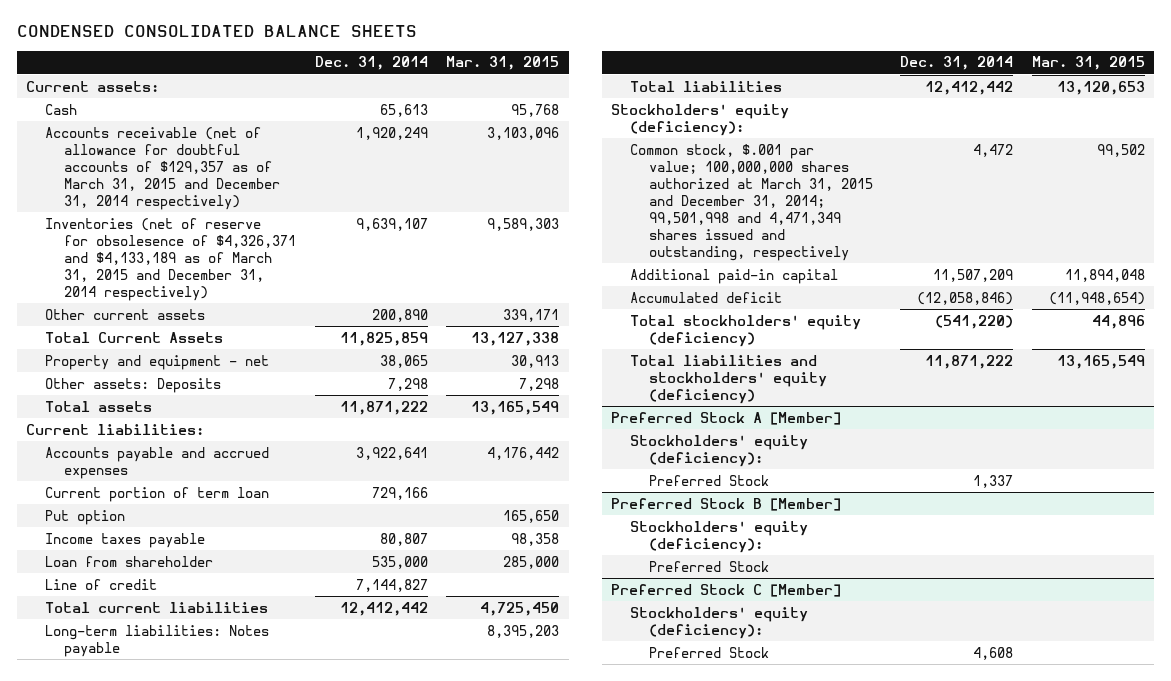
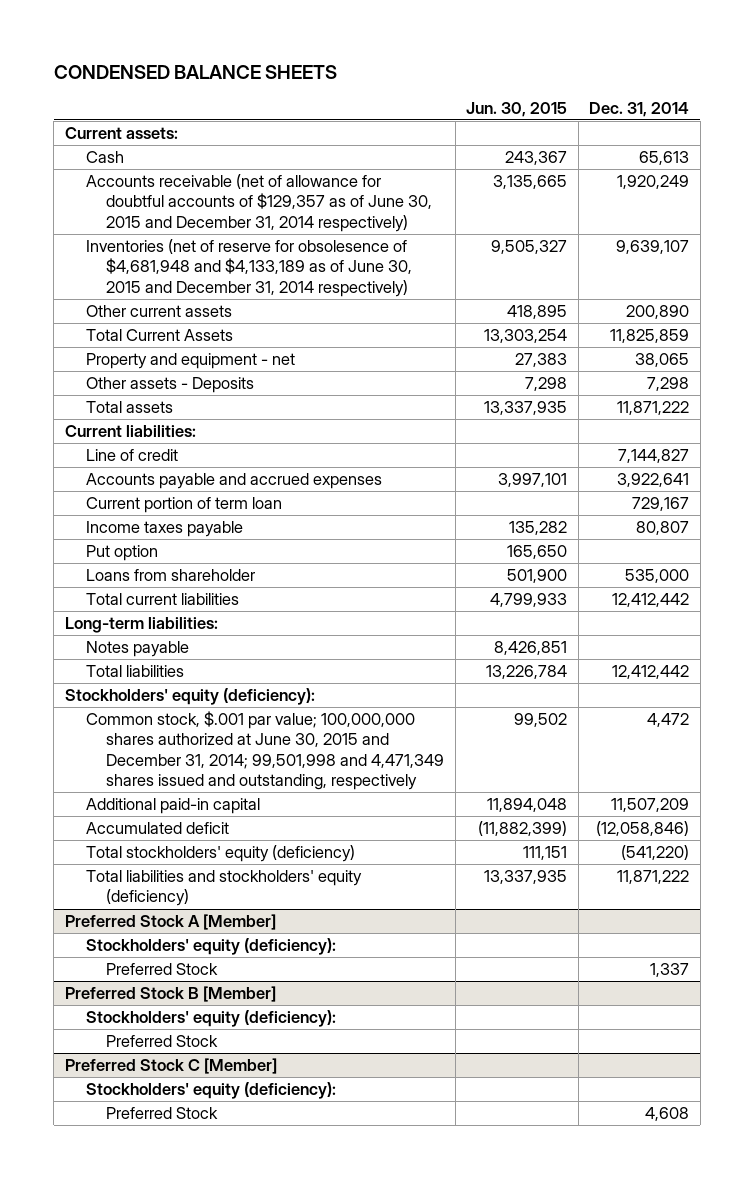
- CONDENSED CONSOLIDATED BALANCE SHEETS
+ CONDENSED BALANCE SHEETS
- | Dec. 31, 2014 | Mar. 31, 2015
+ | Jun. 30, 2015 | Dec. 31, 2014
- Accounts receivable (net of allowance for doubtful accounts of $129,357 as of March 31, 2015 and December 31, 2014 respectively) | 1,920,249 | 3,103,096
- Inventories (net of reserve for obsolesence of $4,326,371 and $4,133,189 as of March 31, 2015 and December 31, 2014 respectively) | 9,639,107 | 9,589,303
+ Accounts receivable (net of allowance for doubtful accounts of $129,357 as of June 30, 2015 and December 31, 2014 respectively) | 3,135,665 | 1,920,249
+ Inventories (net of reserve for obsolesence of $4,681,948 and $4,133,189 as of June 30, 2015 and December 31, 2014 respectively) | 9,505,327 | 9,639,107
- Other assets: Deposits | 7,298 | 7,298
+ Other assets - Deposits | 7,298 | 7,298
moved up: Line of credit | | 7,144,827
- Current portion of term loan | 729,166 |
+ Current portion of term loan | | 729,167
- Loan from shareholder | 535,000 | 285,000
moved down: Put option | 165,650 |
+ Loans from shareholder | 501,900 | 535,000
- Long-term liabilities: Notes payable | | 8,395,203
+ Long-term liabilities:
+ Notes payable | 8,426,851 |
- Common stock, $.001 par value; 100,000,000 shares authorized at March 31, 2015 and December 31, 2014; 99,501,998 and 4,471,349 shares issued and outstanding, respectively | 4,472 | 99,502
+ Common stock, $.001 par value; 100,000,000 shares authorized at June 30, 2015 and December 31, 2014; 99,501,998 and 4,471,349 shares issued and outstanding, respectively | 99,502 | 4,472

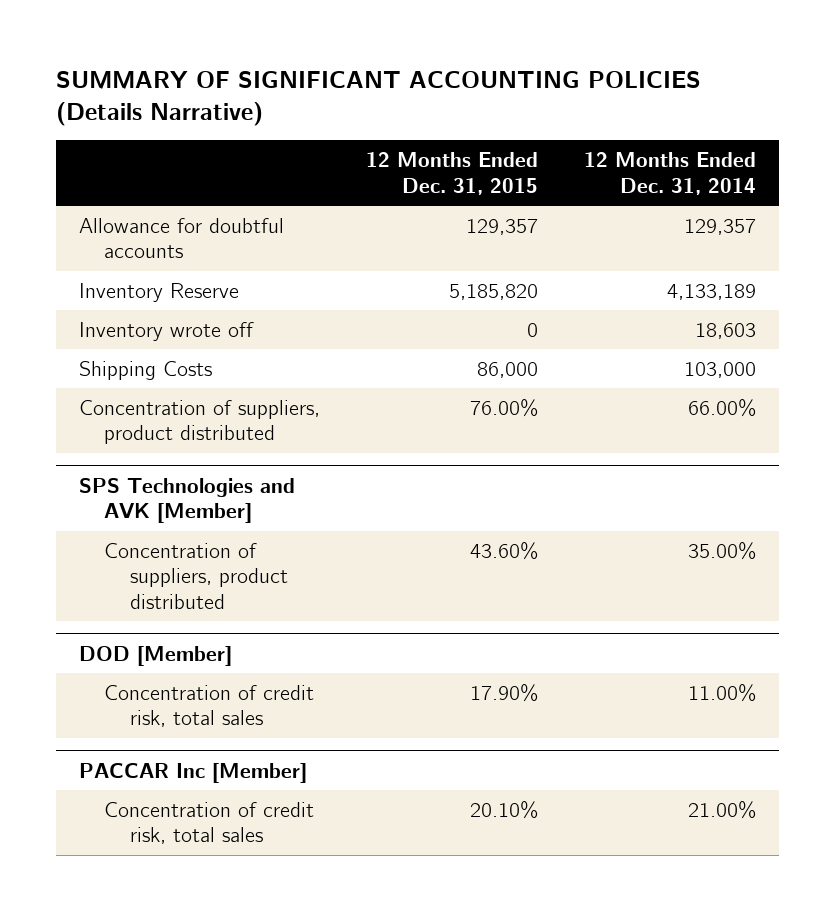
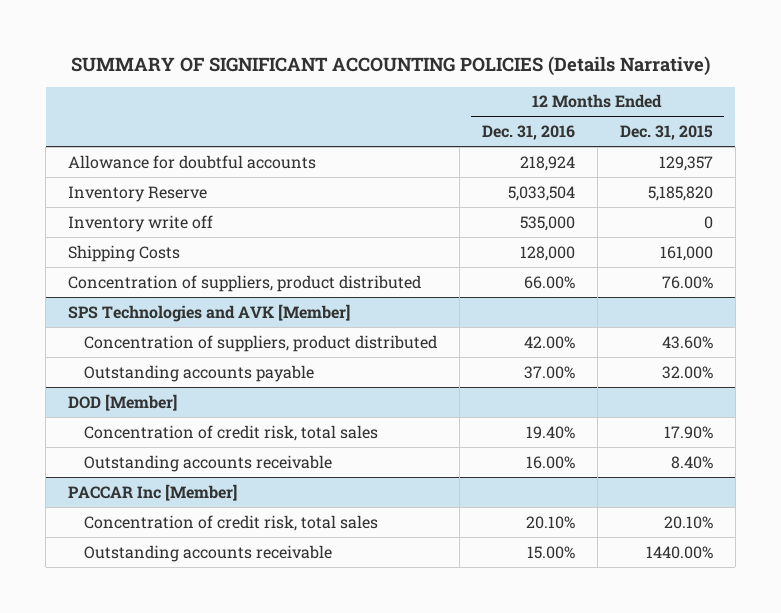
- | 12 Months Ended Dec. 31, 2015 | 12 Months Ended Dec. 31, 2014
+ | 12 Months Ended Dec. 31, 2016 | 12 Months Ended Dec. 31, 2015
- Inventory wrote off | 0 | 18,603
- Shipping Costs | 86,000 | 103,000
+ Inventory write off | 535,000 | 0
+ Shipping Costs | 128,000 | 161,000
@ SPS Technologies and AVK [Member]
+ Outstanding accounts payable | 37.00% | 32.00%
@ DOD [Member]
+ Outstanding accounts receivable | 16.00% | 8.40%
@ PACCAR Inc [Member]
+ Outstanding accounts receivable | 15.00% | 1440.00%

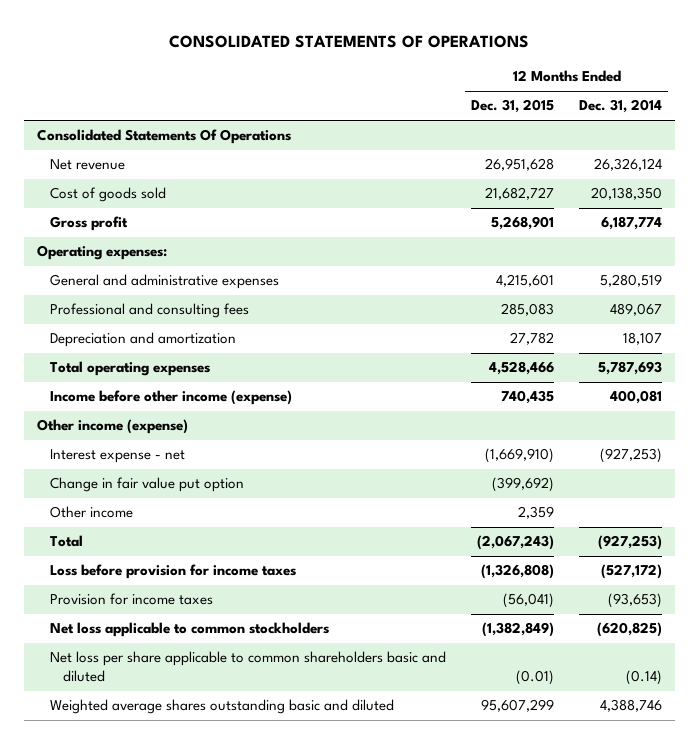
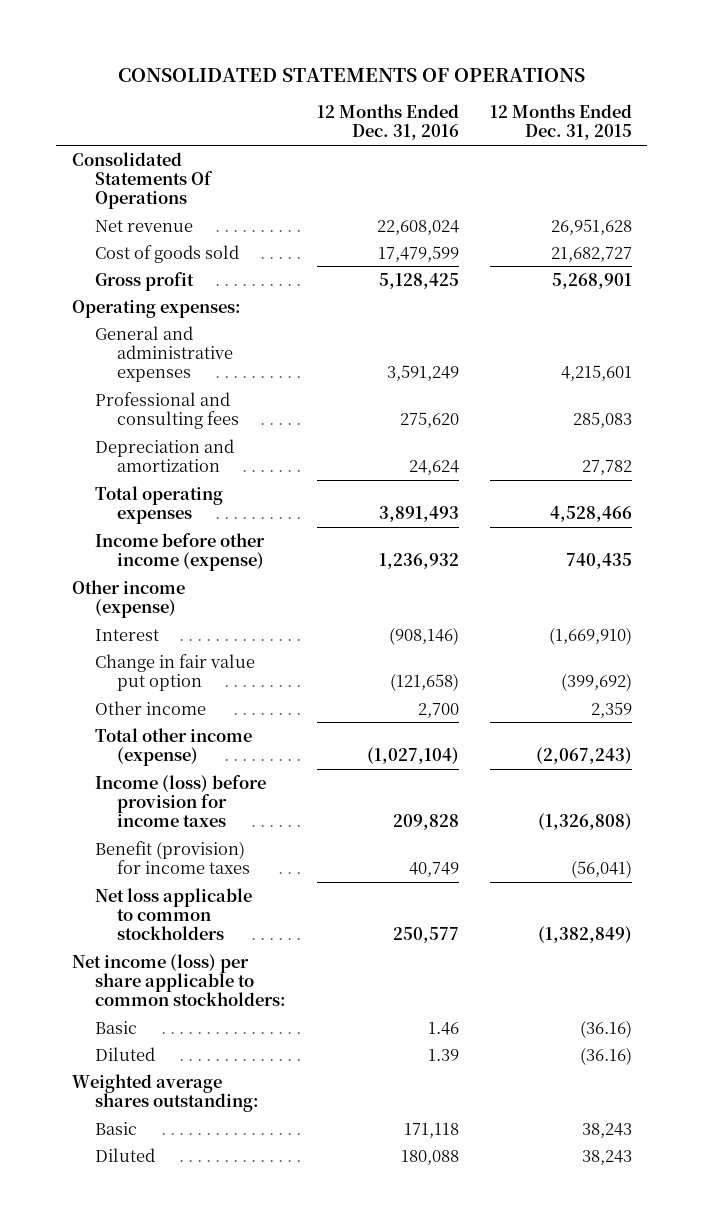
- | 12 Months Ended Dec. 31, 2015 | 12 Months Ended Dec. 31, 2014
+ | 12 Months Ended Dec. 31, 2016 | 12 Months Ended Dec. 31, 2015
- Interest expense - net | (1,669,910) | (927,253)
+ Interest | (908,146) | (1,669,910)
- Total | (2,067,243) | (927,253)
- Loss before provision for income taxes | (1,326,808) | (527,172)
- Provision for income taxes | (56,041) | (93,653)
+ Total other income (expense) | (1,027,104) | (2,067,243)
+ Income (loss) before provision for income taxes | 209,828 | (1,326,808)
+ Benefit (provision) for income taxes | 40,749 | (56,041)
- Net loss per share applicable to common shareholders basic and diluted | (0.01) | (0.14)
- Weighted average shares outstanding basic and diluted | 95,607,299 | 4,388,746
+ Net income (loss) per share applicable to common stockholders:
+ Basic | 1.46 | (36.16)
+ Diluted | 1.39 | (36.16)
+ Weighted average shares outstanding:
+ Basic | 171,118 | 38,243
+ Diluted | 180,088 | 38,243

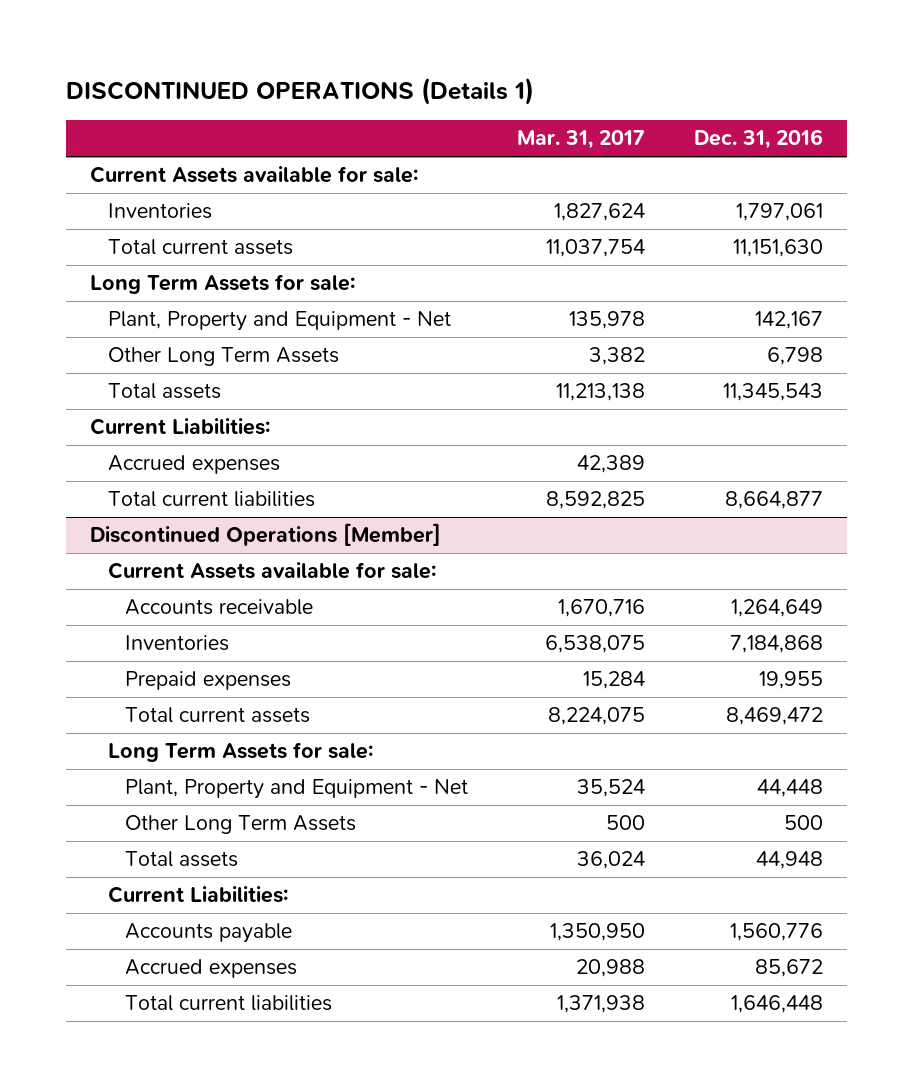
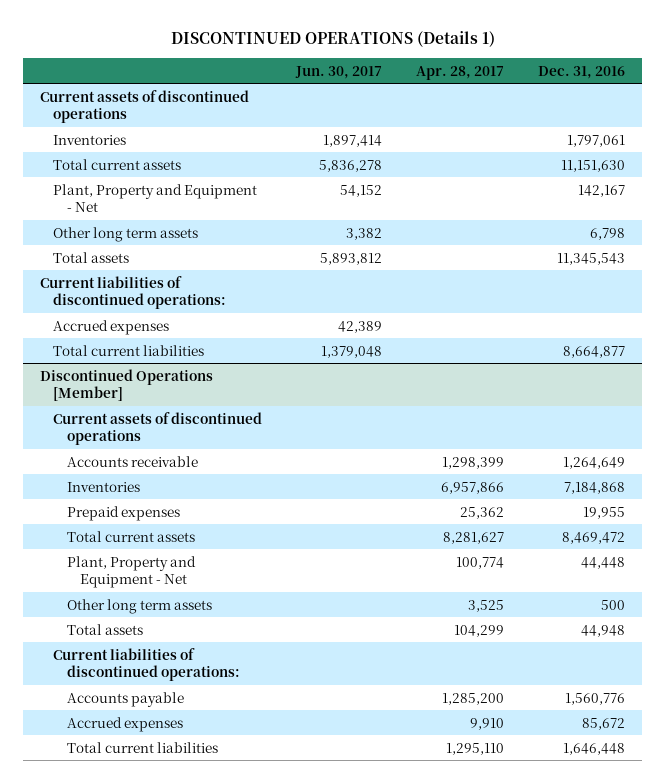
- | Mar. 31, 2017 | Dec. 31, 2016
+ | Jun. 30, 2017 | Apr. 28, 2017 | Dec. 31, 2016
- Current Assets available for sale:
+ Current assets of discontinued operations
- Long Term Assets for sale:
- Other Long Term Assets | 3,382 | 6,798
+ Other long term assets | 3,382 | | 6,798
- Current Liabilities:
+ Current liabilities of discontinued operations:
@ Discontinued Operations [Member]
- Current Assets available for sale:
+ Current assets of discontinued operations
- Long Term Assets for sale:
- Other Long Term Assets | 500 | 500
+ Other long term assets | | 3,525 | 500
- Current Liabilities:
+ Current liabilities of discontinued operations:

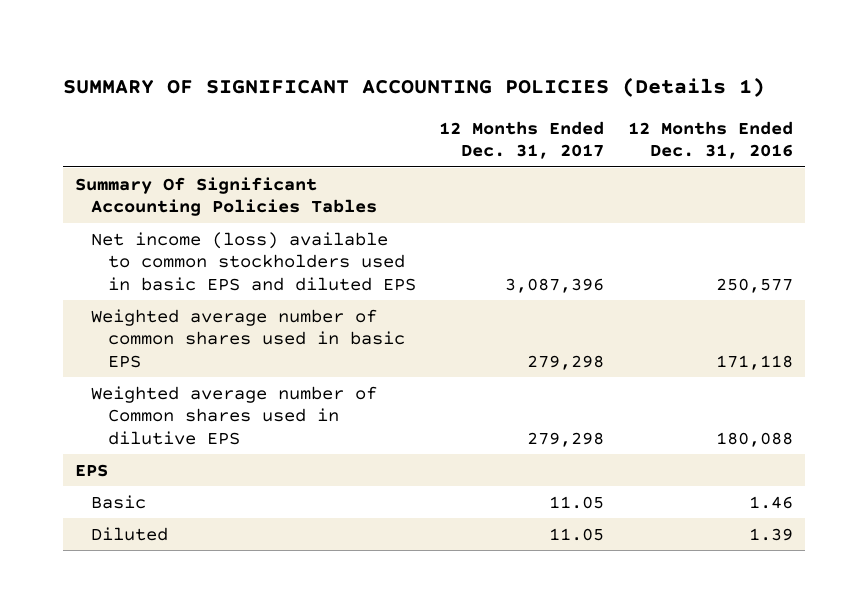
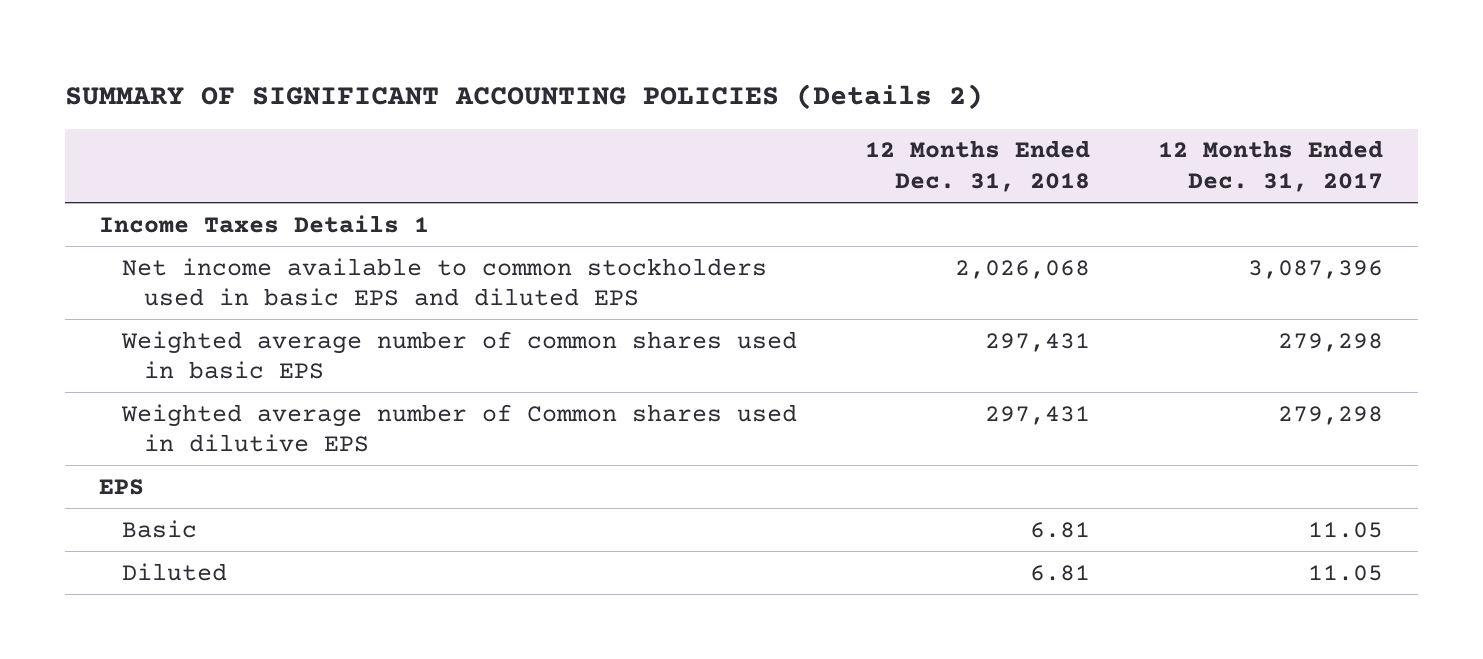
- SUMMARY OF SIGNIFICANT ACCOUNTING POLICIES (Details 1)
+ SUMMARY OF SIGNIFICANT ACCOUNTING POLICIES (Details 2)
- | 12 Months Ended Dec. 31, 2017 | 12 Months Ended Dec. 31, 2016
+ | 12 Months Ended Dec. 31, 2018 | 12 Months Ended Dec. 31, 2017
- Summary Of Significant Accounting Policies Tables
- Net income (loss) available to common stockholders used in basic EPS and diluted EPS | 3,087,396 | 250,577
+ Income Taxes Details 1
+ Net income available to common stockholders used in basic EPS and diluted EPS | 2,026,068 | 3,087,396

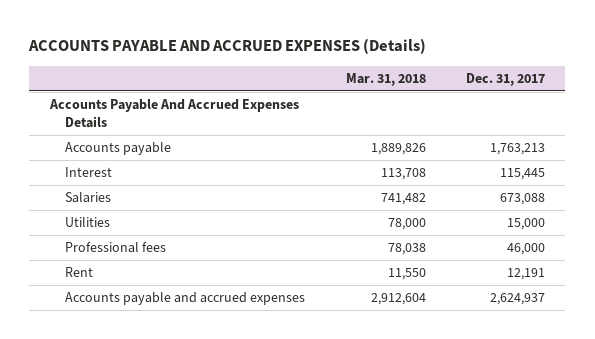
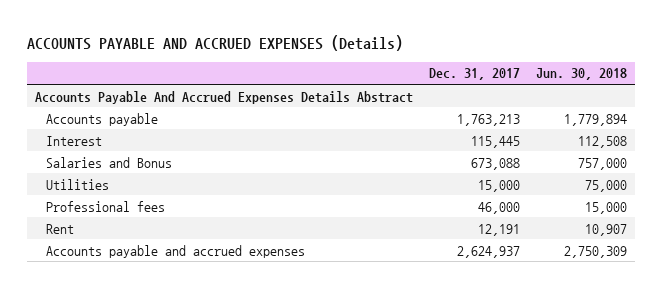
- | Mar. 31, 2018 | Dec. 31, 2017
+ | Dec. 31, 2017 | Jun. 30, 2018
- Accounts Payable And Accrued Expenses Details
+ Accounts Payable And Accrued Expenses Details Abstract
- Salaries | 741,482 | 673,088
+ Salaries and Bonus | 673,088 | 757,000

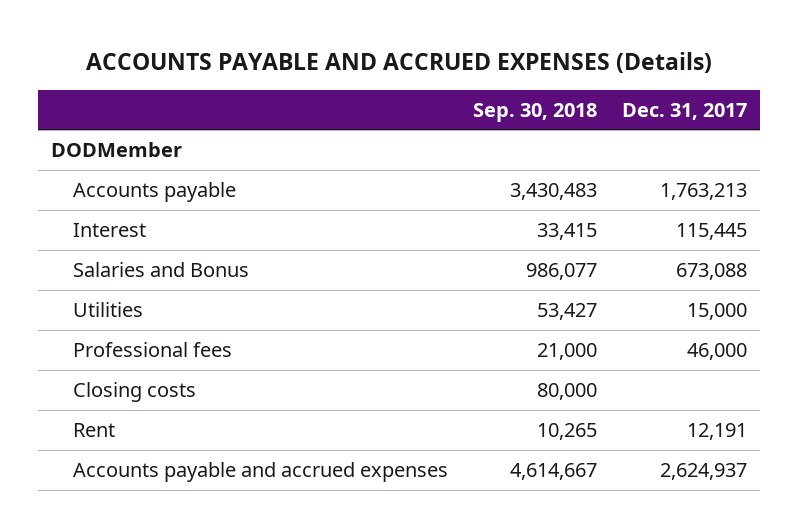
- | Dec. 31, 2017 | Jun. 30, 2018
+ | Sep. 30, 2018 | Dec. 31, 2017
- Accounts Payable And Accrued Expenses Details Abstract
+ DODMember
+ Closing costs | 80,000 |

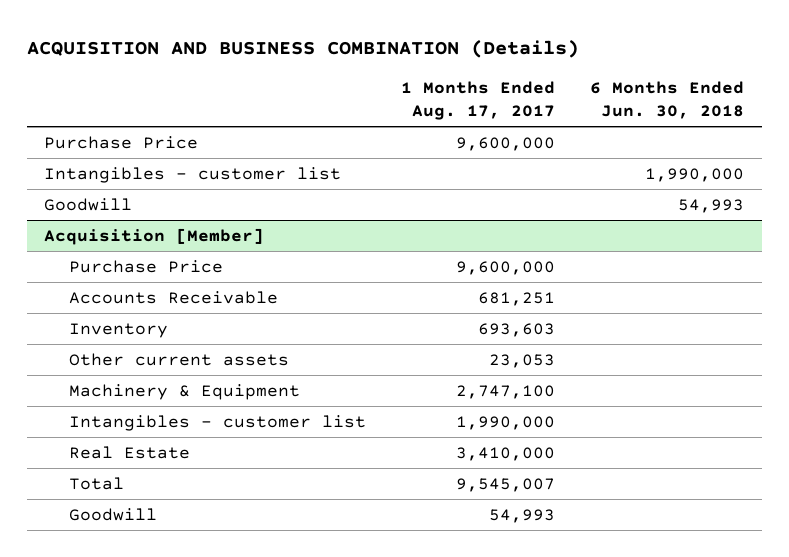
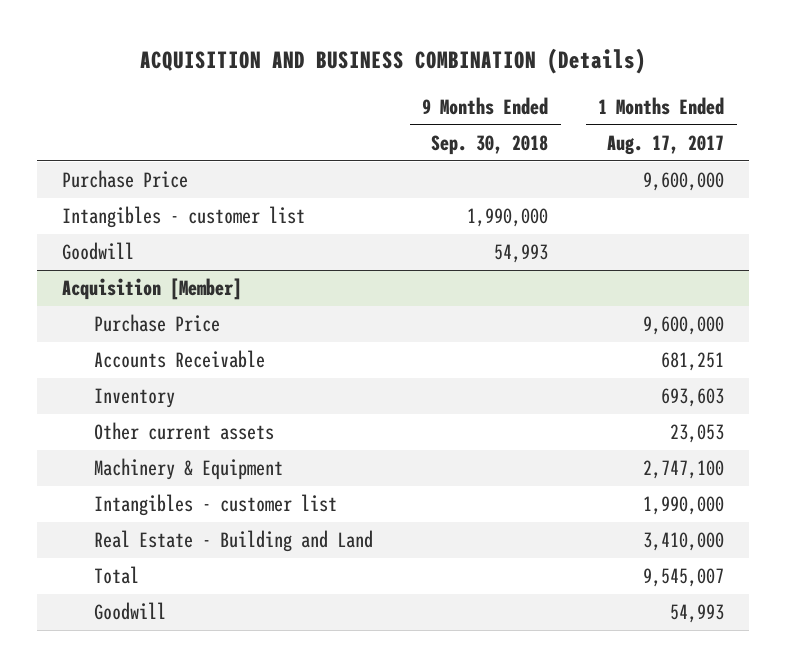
- | 1 Months Ended Aug. 17, 2017 | 6 Months Ended Jun. 30, 2018
+ | 9 Months Ended Sep. 30, 2018 | 1 Months Ended Aug. 17, 2017
@ Acquisition [Member]
- Real Estate | 3,410,000 |
+ Real Estate - Building and Land | | 3,410,000

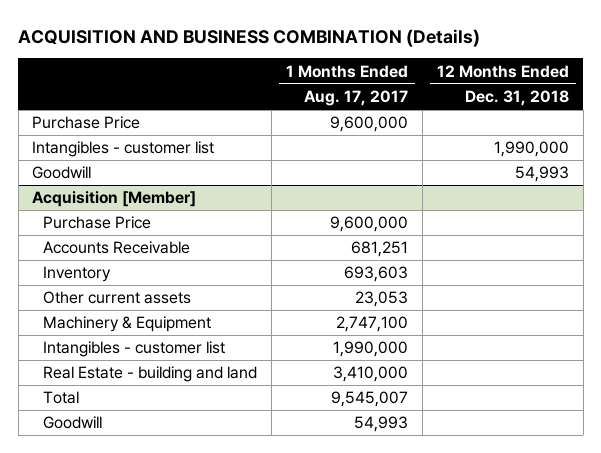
- | 9 Months Ended Sep. 30, 2018 | 1 Months Ended Aug. 17, 2017
+ | 1 Months Ended Aug. 17, 2017 | 12 Months Ended Dec. 31, 2018
@ Acquisition [Member]
- Real Estate - Building and Land | | 3,410,000
+ Real Estate - building and land | 3,410,000 |

